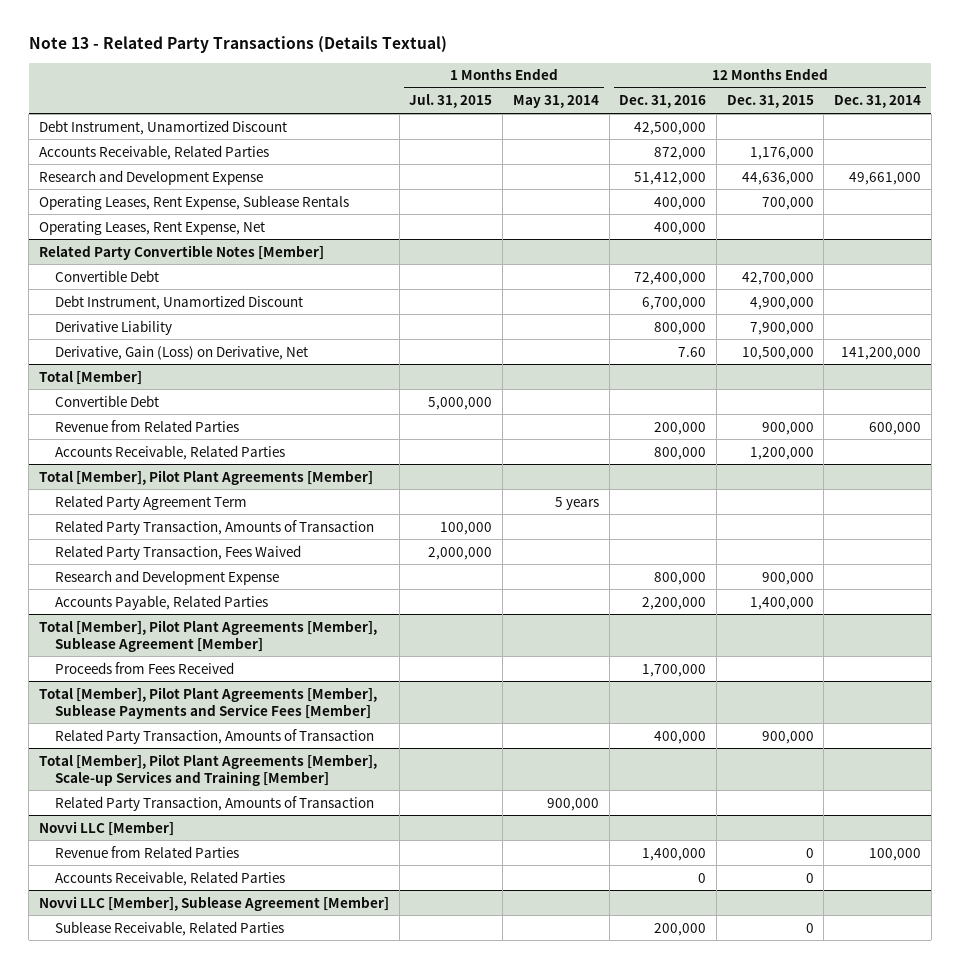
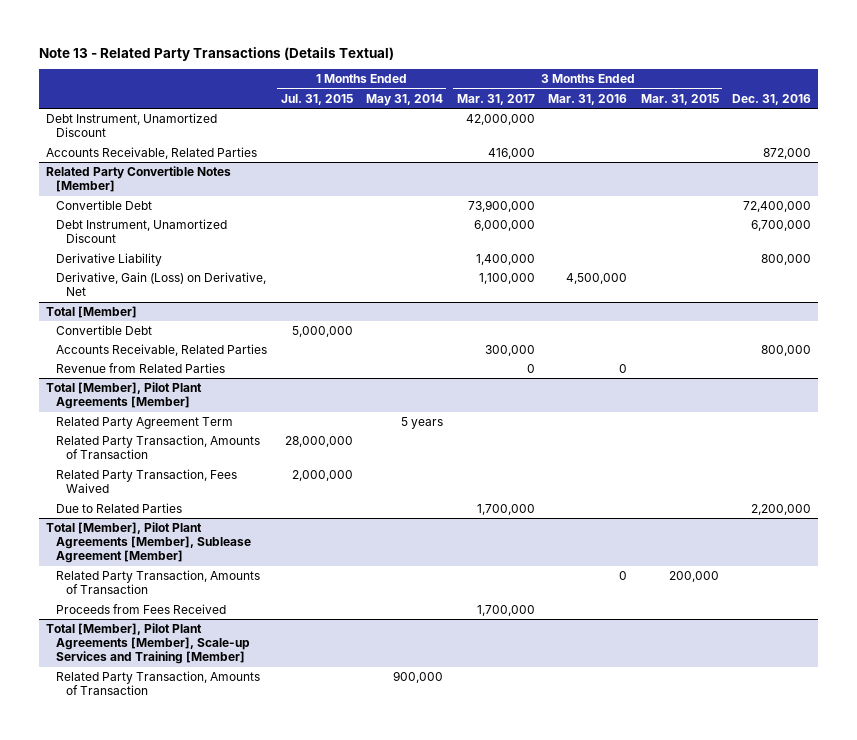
- | 1 Months Ended Jul. 31, 2015 | 1 Months Ended May 31, 2014 | 12 Months Ended Dec. 31, 2016 | 12 Months Ended Dec. 31, 2015 | 12 Months Ended Dec. 31, 2014
+ | 1 Months Ended Jul. 31, 2015 | 1 Months Ended May 31, 2014 | 3 Months Ended Mar. 31, 2017 | 3 Months Ended Mar. 31, 2016 | 3 Months Ended Mar. 31, 2015 | Dec. 31, 2016
- Research and Development Expense | | | 51,412,000 | 44,636,000 | 49,661,000
- Operating Leases, Rent Expense, Sublease Rentals | | | 400,000 | 700,000 |
- Operating Leases, Rent Expense, Net | | | 400,000 | |
@ Total [Member]
moved down: Revenue from Related Parties | | | 0 | 0 | |
@ Total [Member], Pilot Plant Agreements [Member]
- Related Party Transaction, Amounts of Transaction | 100,000 | | | |
+ Related Party Transaction, Amounts of Transaction | 28,000,000 | | | | |
- Research and Development Expense | | | 800,000 | 900,000 |
- Accounts Payable, Related Parties | | | 2,200,000 | 1,400,000 |
+ Due to Related Parties | | | 1,700,000 | | | 2,200,000
@ Total [Member], Pilot Plant Agreements [Member], Sublease Agreement [Member]
+ Related Party Transaction, Amounts of Transaction | | | | 0 | 200,000 |
- Total [Member], Pilot Plant Agreements [Member], Sublease Payments and Service Fees [Member]
- Related Party Transaction, Amounts of Transaction | | | 400,000 | 900,000 |
- Novvi LLC [Member]
- Revenue from Related Parties | | | 1,400,000 | 0 | 100,000
- Accounts Receivable, Related Parties | | | 0 | 0 |
- Novvi LLC [Member], Sublease Agreement [Member]
- Sublease Receivable, Related Parties | | | 200,000 | 0 |

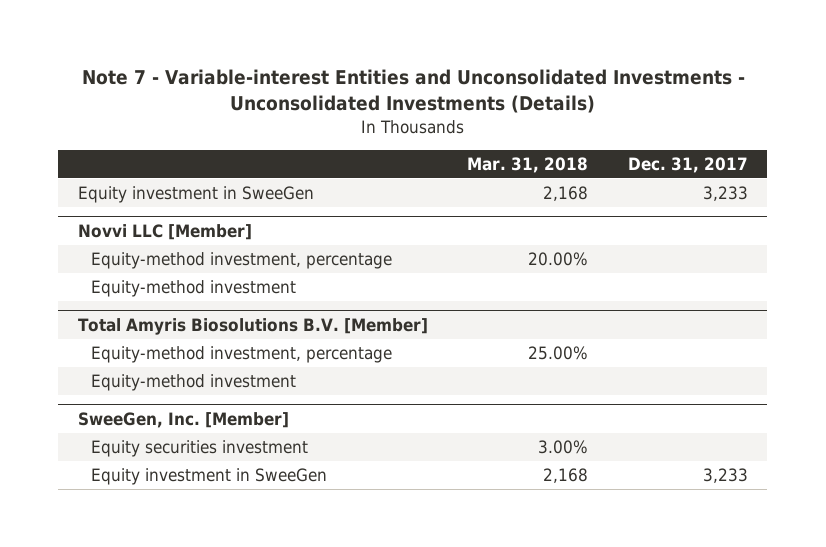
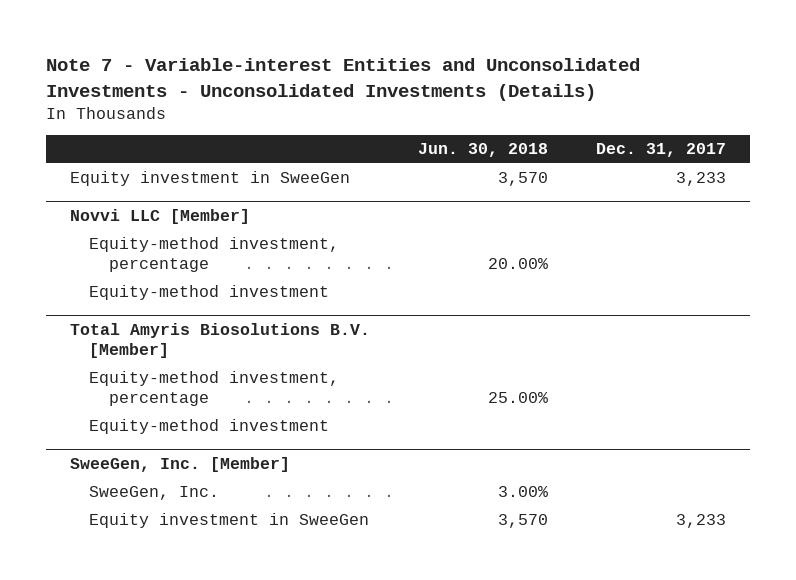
- | Mar. 31, 2018 | Dec. 31, 2017
+ | Jun. 30, 2018 | Dec. 31, 2017
@ SweeGen, Inc. [Member]
- Equity securities investment | 3.00% |
+ SweeGen, Inc. | 3.00% |

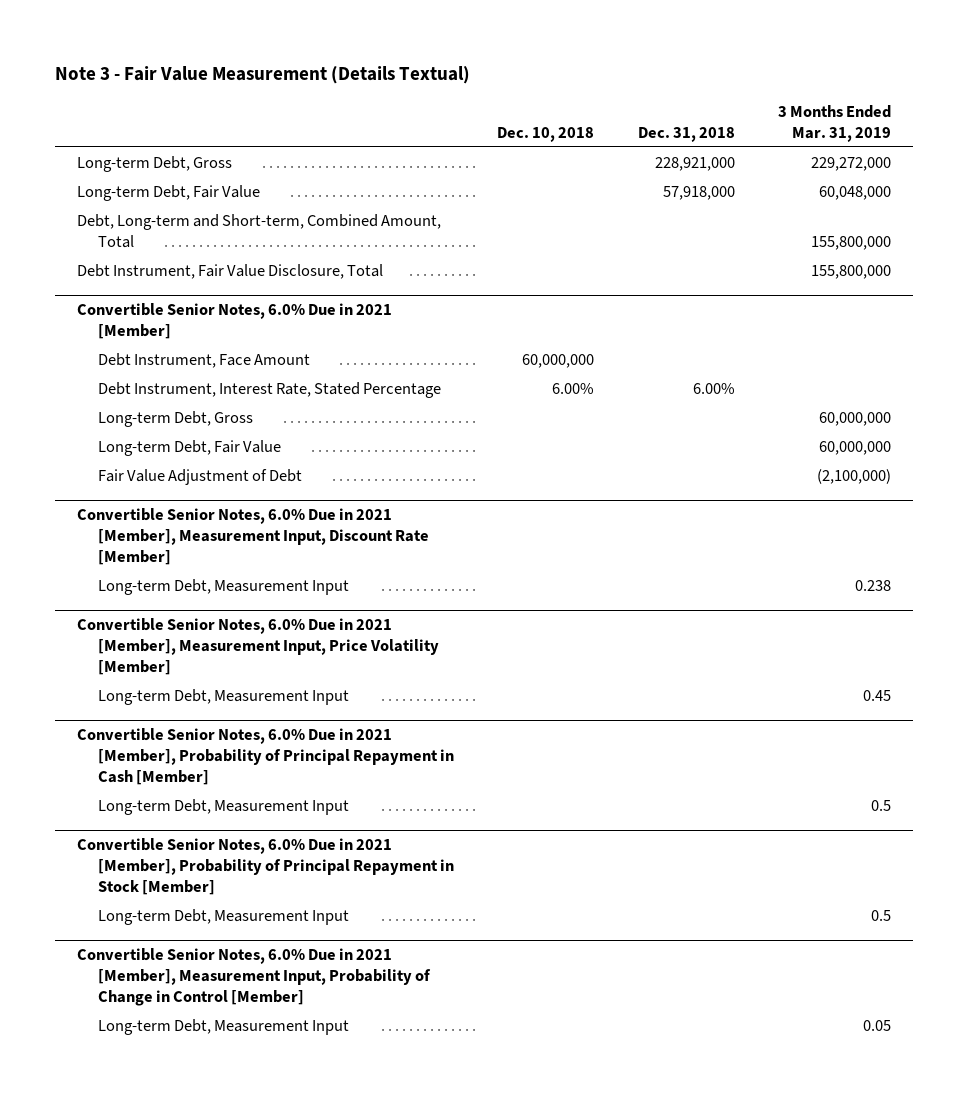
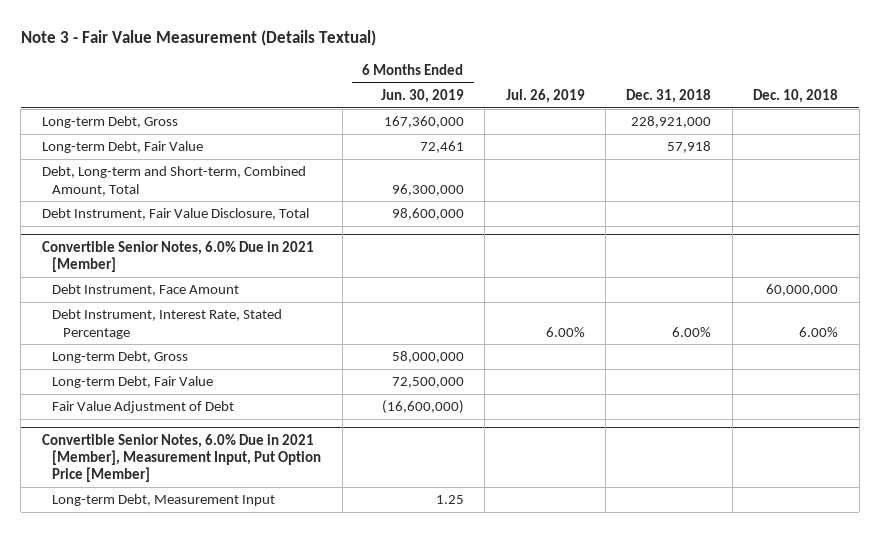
- | Dec. 10, 2018 | Dec. 31, 2018 | 3 Months Ended Mar. 31, 2019
+ | 6 Months Ended Jun. 30, 2019 | Jul. 26, 2019 | Dec. 31, 2018 | Dec. 10, 2018
- Long-term Debt, Fair Value | | 57,918,000 | 60,048,000
+ Long-term Debt, Fair Value | 72,461 | | 57,918 |
- Convertible Senior Notes, 6.0% Due in 2021 [Member], Measurement Input, Discount Rate [Member]
- Long-term Debt, Measurement Input | | | 0.238
- Convertible Senior Notes, 6.0% Due in 2021 [Member], Measurement Input, Price Volatility [Member]
+ Convertible Senior Notes, 6.0% Due in 2021 [Member], Measurement Input, Put Option Price [Member]
- Convertible Senior Notes, 6.0% Due in 2021 [Member], Probability of Principal Repayment in Cash [Member]
- Long-term Debt, Measurement Input | | | 0.5
- Convertible Senior Notes, 6.0% Due in 2021 [Member], Probability of Principal Repayment in Stock [Member]
- Long-term Debt, Measurement Input | | | 0.5
- Convertible Senior Notes, 6.0% Due in 2021 [Member], Measurement Input, Probability of Change in Control [Member]
- Long-term Debt, Measurement Input | | | 0.05

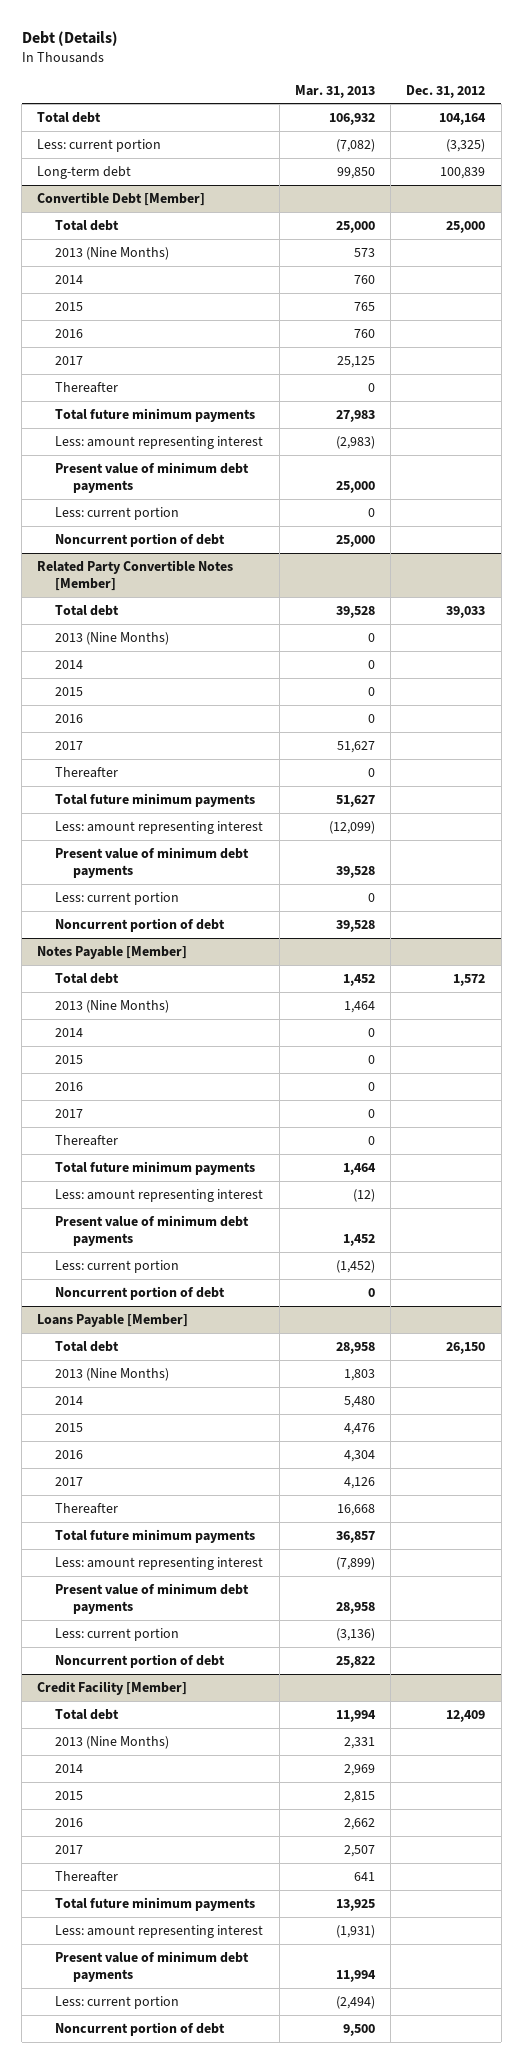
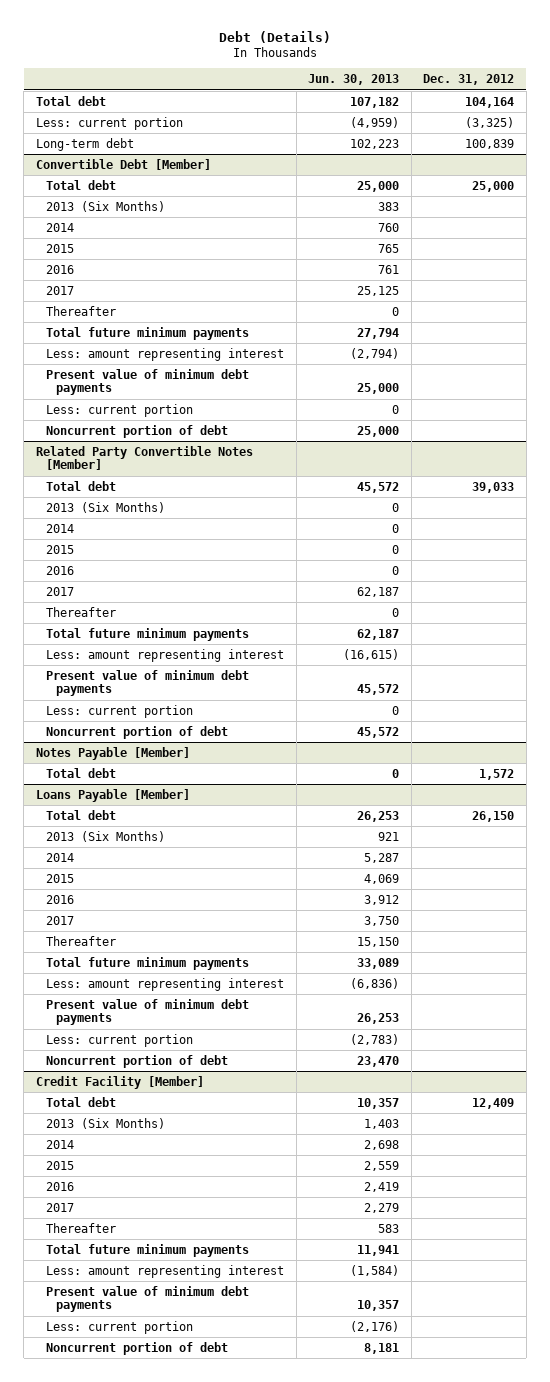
- | Mar. 31, 2013 | Dec. 31, 2012
+ | Jun. 30, 2013 | Dec. 31, 2012
@ Convertible Debt [Member]
- 2013 (Nine Months) | 573 |
+ 2013 (Six Months) | 383 |
@ Related Party Convertible Notes [Member]
- 2013 (Nine Months) | 0 |
+ 2013 (Six Months) | 0 |
@ Notes Payable [Member]
- 2013 (Nine Months) | 1,464 |
- 2014 | 0 |
- 2015 | 0 |
- 2016 | 0 |
- 2017 | 0 |
- Thereafter | 0 |
- Total future minimum payments | 1,464 |
- Less: amount representing interest | (12) |
- Present value of minimum debt payments | 1,452 |
- Less: current portion | (1,452) |
- Noncurrent portion of debt | 0 |
@ Loans Payable [Member]
- 2013 (Nine Months) | 1,803 |
+ 2013 (Six Months) | 921 |
@ Credit Facility [Member]
- 2013 (Nine Months) | 2,331 |
+ 2013 (Six Months) | 1,403 |

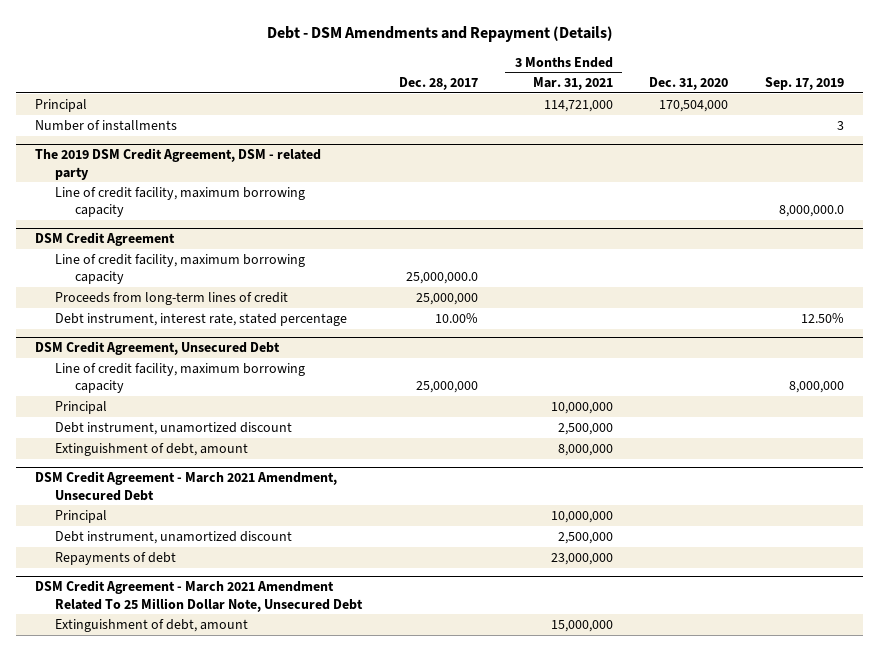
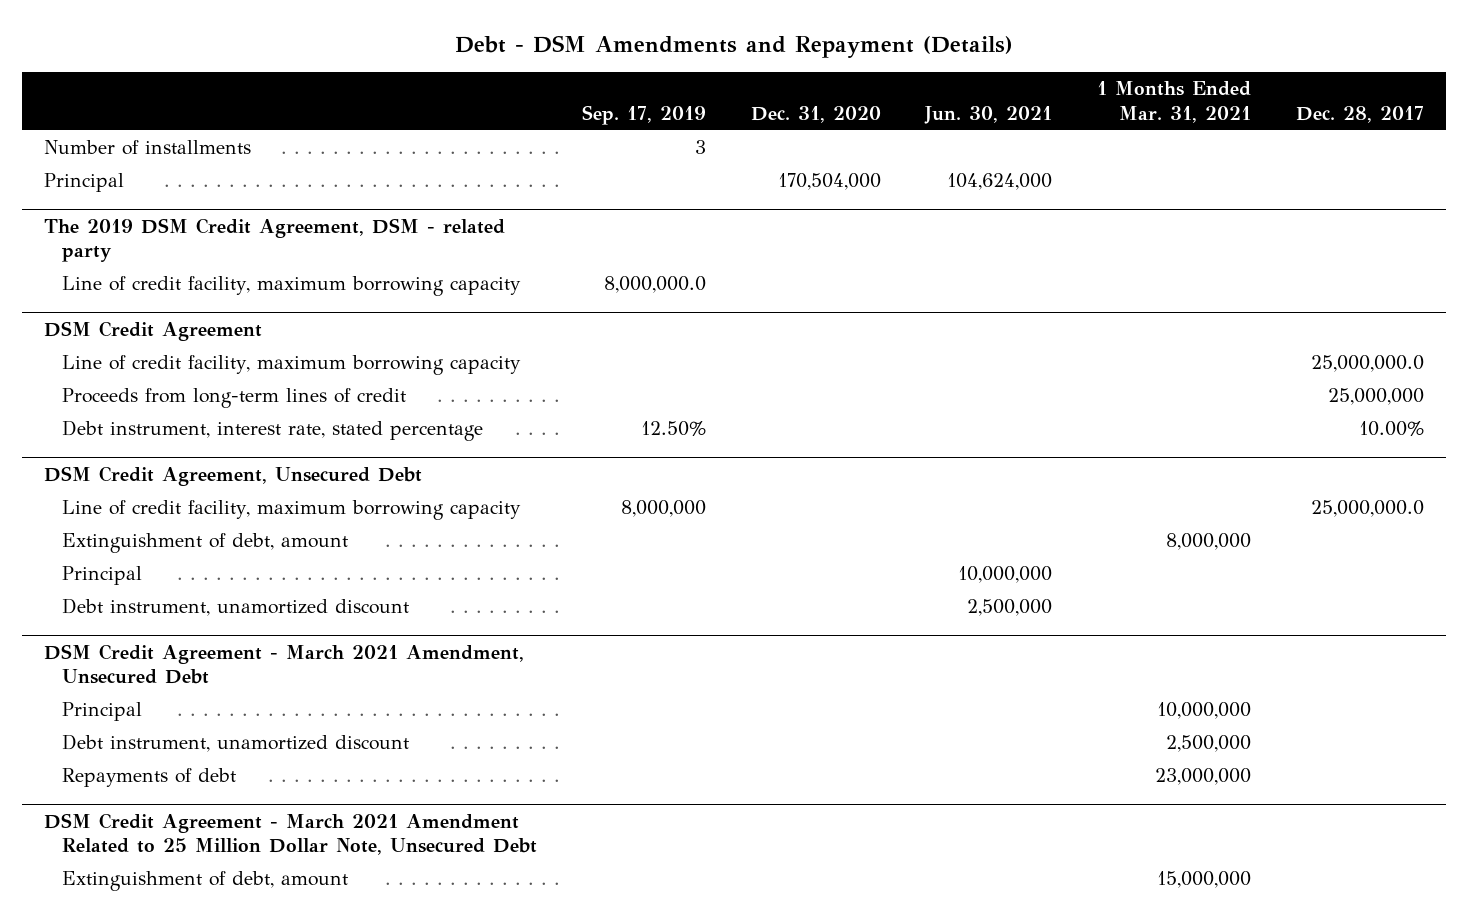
- | Dec. 28, 2017 | 3 Months Ended Mar. 31, 2021 | Dec. 31, 2020 | Sep. 17, 2019
+ | Sep. 17, 2019 | Dec. 31, 2020 | Jun. 30, 2021 | 1 Months Ended Mar. 31, 2021 | Dec. 28, 2017
moved down: Principal | | 170,504,000 | 104,624,000 | |
@ DSM Credit Agreement, Unsecured Debt
- Line of credit facility, maximum borrowing capacity | 25,000,000 | | | 8,000,000
+ Line of credit facility, maximum borrowing capacity | 8,000,000 | | | | 25,000,000.0
moved up: Extinguishment of debt, amount | | | | 8,000,000 |
- DSM Credit Agreement - March 2021 Amendment Related To 25 Million Dollar Note, Unsecured Debt
+ DSM Credit Agreement - March 2021 Amendment Related to 25 Million Dollar Note, Unsecured Debt

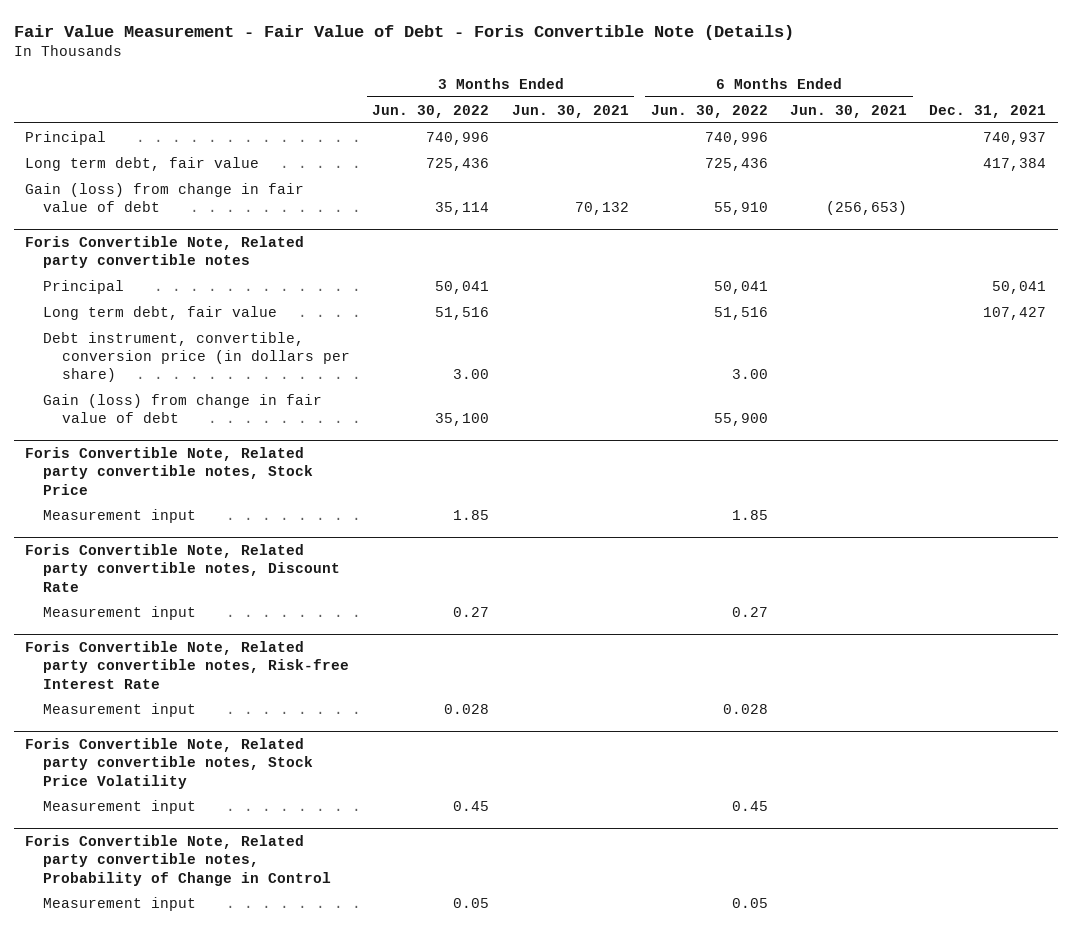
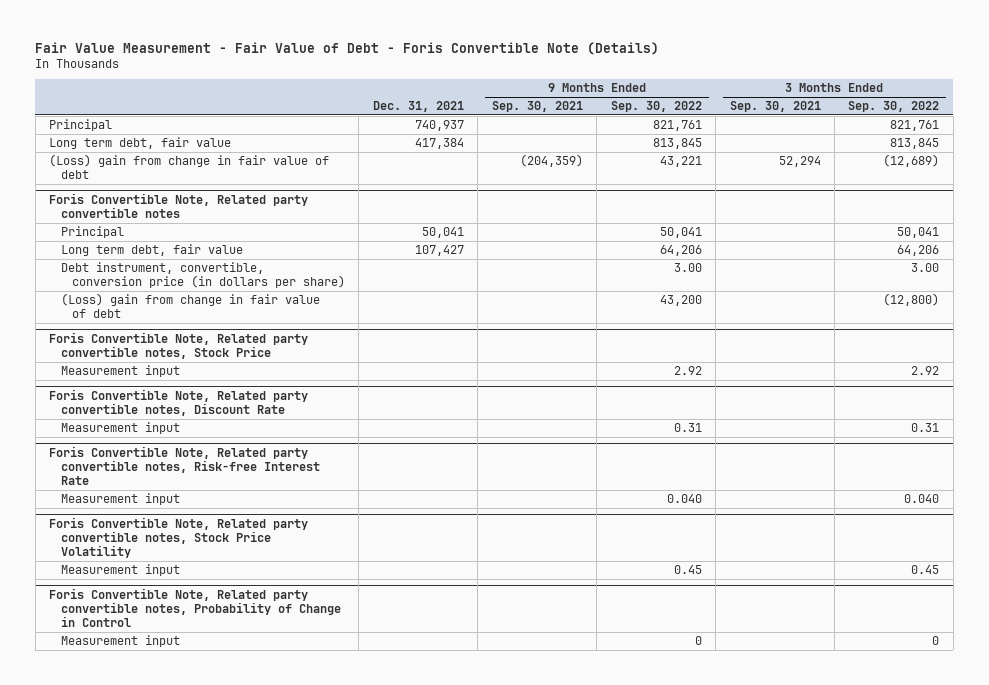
- | 3 Months Ended Jun. 30, 2022 | 3 Months Ended Jun. 30, 2021 | 6 Months Ended Jun. 30, 2022 | 6 Months Ended Jun. 30, 2021 | Dec. 31, 2021
+ | Dec. 31, 2021 | 9 Months Ended Sep. 30, 2021 | 9 Months Ended Sep. 30, 2022 | 3 Months Ended Sep. 30, 2021 | 3 Months Ended Sep. 30, 2022
- Gain (loss) from change in fair value of debt | 35,114 | 70,132 | 55,910 | (256,653) |
+ (Loss) gain from change in fair value of debt | | (204,359) | 43,221 | 52,294 | (12,689)
@ Foris Convertible Note, Related party convertible notes
- Gain (loss) from change in fair value of debt | 35,100 | | 55,900 | |
+ (Loss) gain from change in fair value of debt | | | 43,200 | | (12,800)

